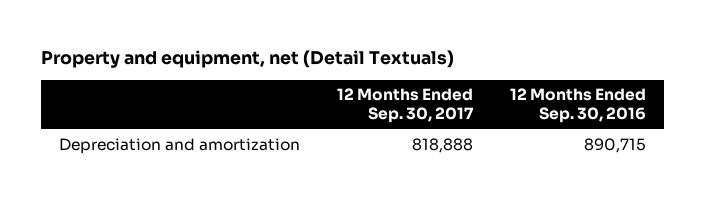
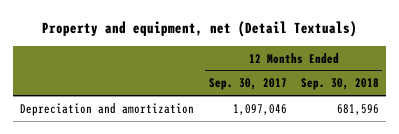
- | 12 Months Ended Sep. 30, 2017 | 12 Months Ended Sep. 30, 2016
+ | 12 Months Ended Sep. 30, 2017 | 12 Months Ended Sep. 30, 2018
- Depreciation and amortization | 818,888 | 890,715
+ Depreciation and amortization | 1,097,046 | 681,596

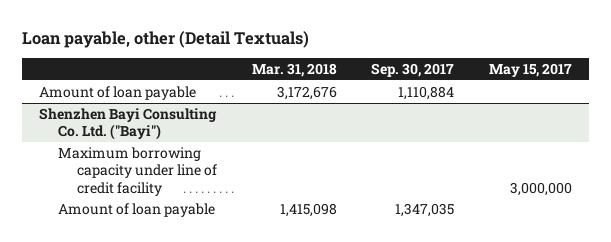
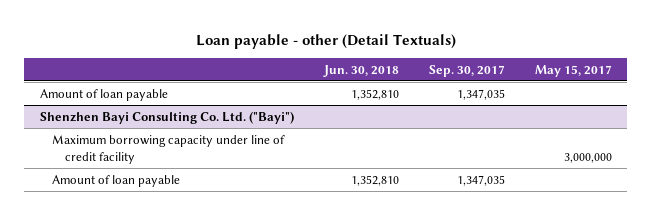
- Loan payable, other (Detail Textuals)
+ Loan payable - other (Detail Textuals)
- | Mar. 31, 2018 | Sep. 30, 2017 | May 15, 2017
+ | Jun. 30, 2018 | Sep. 30, 2017 | May 15, 2017
- Amount of loan payable | 3,172,676 | 1,110,884 |
+ Amount of loan payable | 1,352,810 | 1,347,035 |

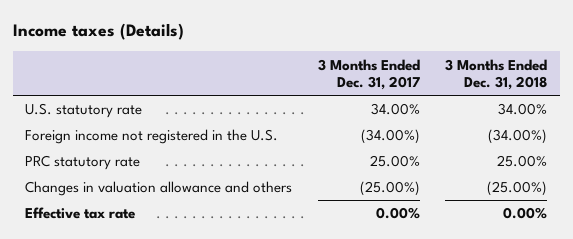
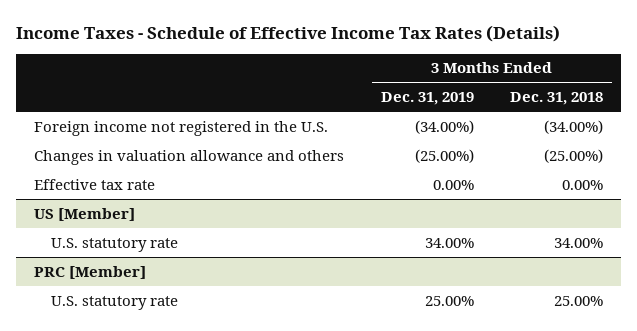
- Income taxes (Details)
+ Income Taxes - Schedule of Effective Income Tax Rates (Details)
- | 3 Months Ended Dec. 31, 2017 | 3 Months Ended Dec. 31, 2018
+ | 3 Months Ended Dec. 31, 2019 | 3 Months Ended Dec. 31, 2018
- U.S. statutory rate | 34.00% | 34.00%
- PRC statutory rate | 25.00% | 25.00%
+ US [Member]
+ U.S. statutory rate | 34.00% | 34.00%
+ PRC [Member]
+ U.S. statutory rate | 25.00% | 25.00%

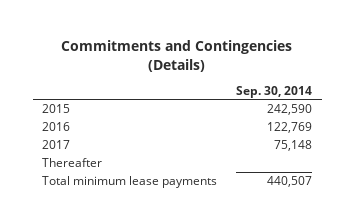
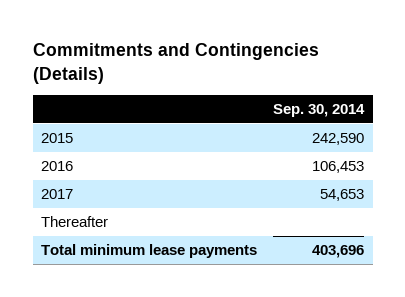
- 2016 | 122,769
- 2017 | 75,148
+ 2016 | 106,453
+ 2017 | 54,653
- Total minimum lease payments | 440,507
+ Total minimum lease payments | 403,696

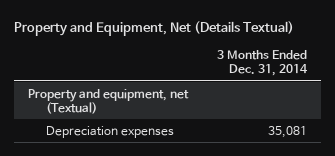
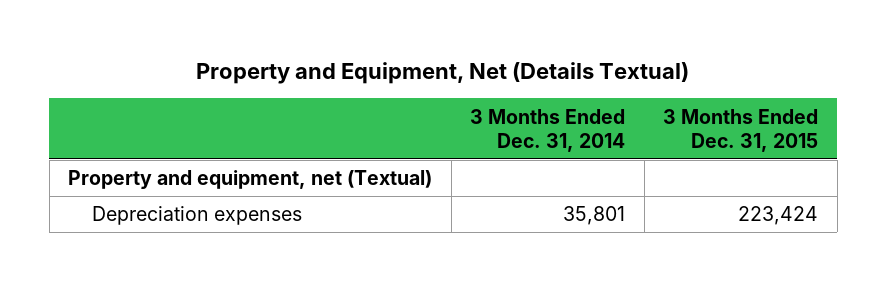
- | 3 Months Ended Dec. 31, 2014
+ | 3 Months Ended Dec. 31, 2014 | 3 Months Ended Dec. 31, 2015
- Depreciation expenses | 35,081
+ Depreciation expenses | 35,801 | 223,424

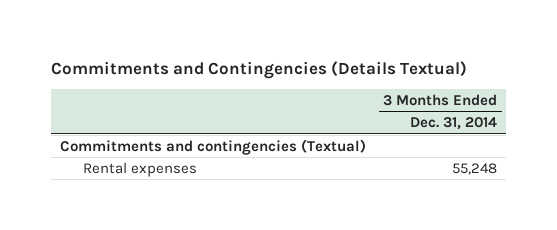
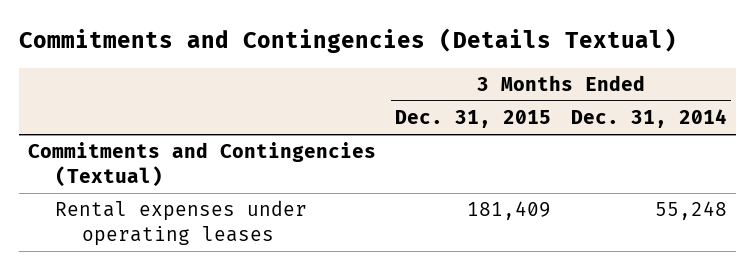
- | 3 Months Ended Dec. 31, 2014
+ | 3 Months Ended Dec. 31, 2015 | 3 Months Ended Dec. 31, 2014
- Commitments and contingencies (Textual)
- Rental expenses | 55,248
+ Commitments and Contingencies (Textual)
+ Rental expenses under operating leases | 181,409 | 55,248

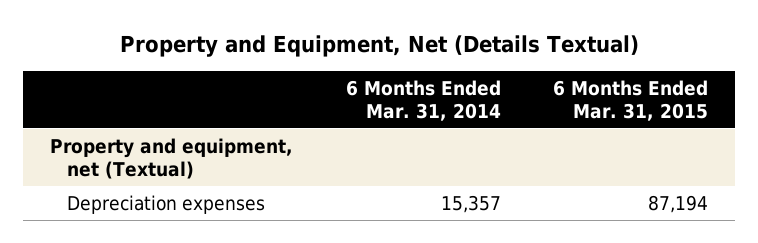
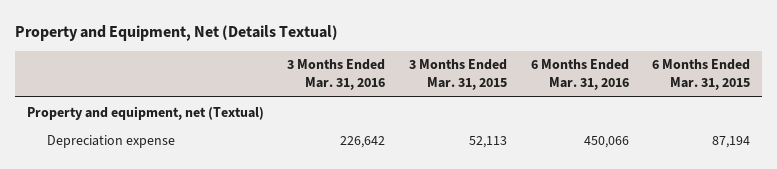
- | 6 Months Ended Mar. 31, 2014 | 6 Months Ended Mar. 31, 2015
+ | 3 Months Ended Mar. 31, 2016 | 3 Months Ended Mar. 31, 2015 | 6 Months Ended Mar. 31, 2016 | 6 Months Ended Mar. 31, 2015
- Depreciation expenses | 15,357 | 87,194
+ Depreciation expense | 226,642 | 52,113 | 450,066 | 87,194

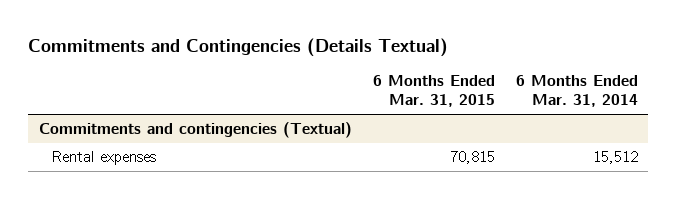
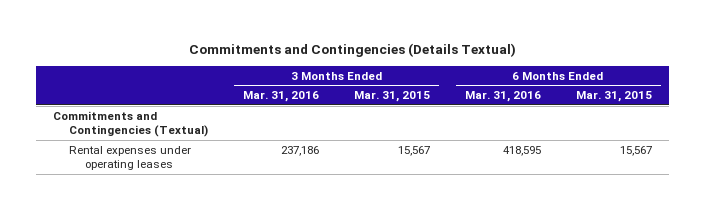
- | 6 Months Ended Mar. 31, 2015 | 6 Months Ended Mar. 31, 2014
+ | 3 Months Ended Mar. 31, 2016 | 3 Months Ended Mar. 31, 2015 | 6 Months Ended Mar. 31, 2016 | 6 Months Ended Mar. 31, 2015
- Commitments and contingencies (Textual)
- Rental expenses | 70,815 | 15,512
+ Commitments and Contingencies (Textual)
+ Rental expenses under operating leases | 237,186 | 15,567 | 418,595 | 15,567

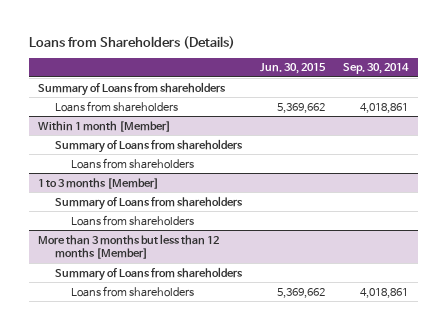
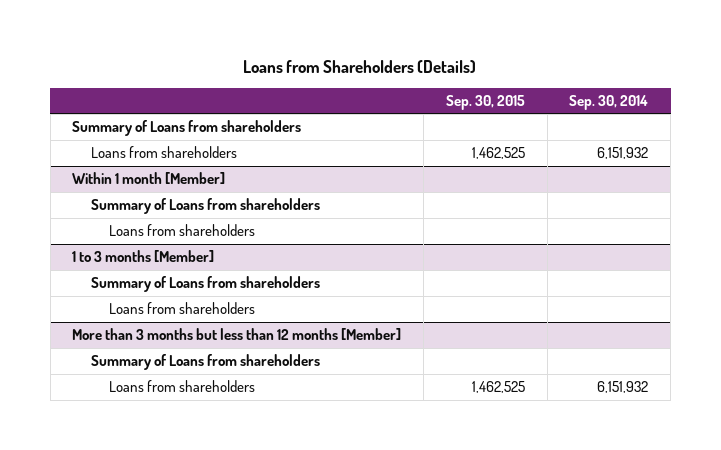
- | Jun. 30, 2015 | Sep. 30, 2014
+ | Sep. 30, 2015 | Sep. 30, 2014
- Loans from shareholders | 5,369,662 | 4,018,861
+ Loans from shareholders | 1,462,525 | 6,151,932
@ More than 3 months but less than 12 months [Member]
- Loans from shareholders | 5,369,662 | 4,018,861
+ Loans from shareholders | 1,462,525 | 6,151,932

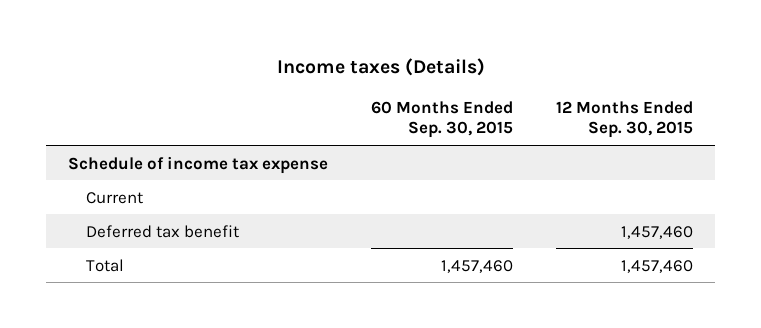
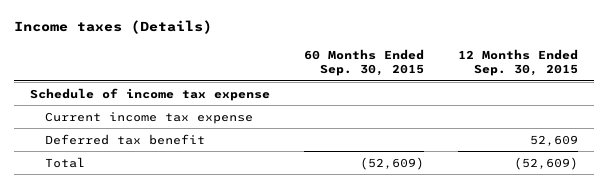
- Current
- Deferred tax benefit | | 1,457,460
- Total | 1,457,460 | 1,457,460
+ Current income tax expense
+ Deferred tax benefit | | 52,609
+ Total | (52,609) | (52,609)

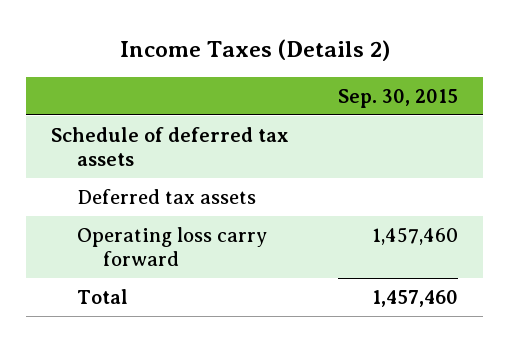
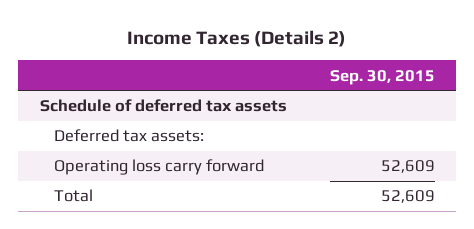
- Deferred tax assets
- Operating loss carry forward | 1,457,460
- Total | 1,457,460
+ Deferred tax assets:
+ Operating loss carry forward | 52,609
+ Total | 52,609

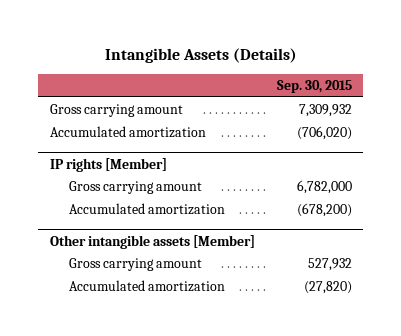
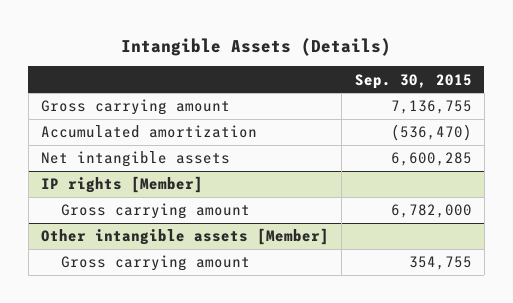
- Gross carrying amount | 7,309,932
- Accumulated amortization | (706,020)
+ Gross carrying amount | 7,136,755
+ Accumulated amortization | (536,470)
+ Net intangible assets | 6,600,285
@ IP rights [Member]
- Accumulated amortization | (678,200)
@ Other intangible assets [Member]
- Gross carrying amount | 527,932
- Accumulated amortization | (27,820)
+ Gross carrying amount | 354,755

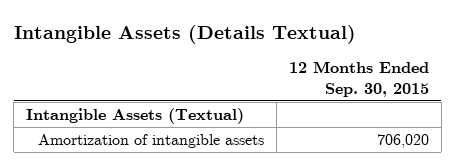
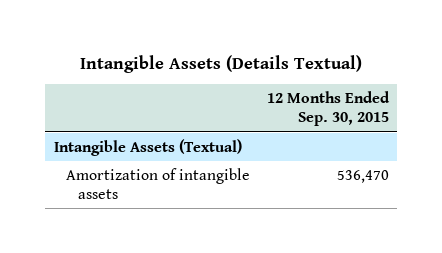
- Amortization of intangible assets | 706,020
+ Amortization of intangible assets | 536,470

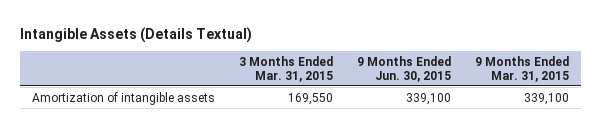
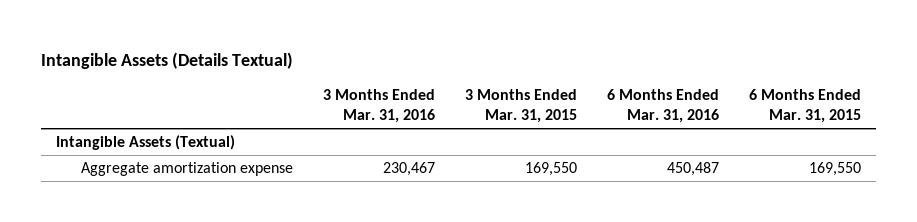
- | 3 Months Ended Mar. 31, 2015 | 9 Months Ended Jun. 30, 2015 | 9 Months Ended Mar. 31, 2015
+ | 3 Months Ended Mar. 31, 2016 | 3 Months Ended Mar. 31, 2015 | 6 Months Ended Mar. 31, 2016 | 6 Months Ended Mar. 31, 2015
- Amortization of intangible assets | 169,550 | 339,100 | 339,100
+ Intangible Assets (Textual)
+ Aggregate amortization expense | 230,467 | 169,550 | 450,487 | 169,550

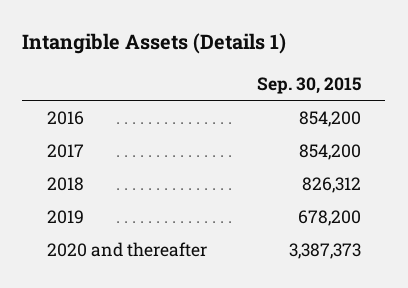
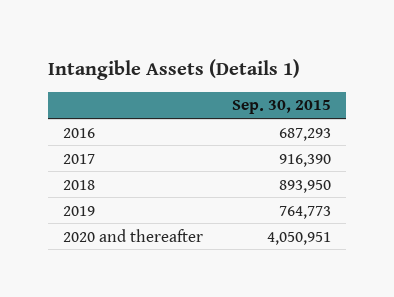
- 2016 | 854,200
- 2017 | 854,200
- 2018 | 826,312
- 2019 | 678,200
- 2020 and thereafter | 3,387,373
+ 2016 | 687,293
+ 2017 | 916,390
+ 2018 | 893,950
+ 2019 | 764,773
+ 2020 and thereafter | 4,050,951

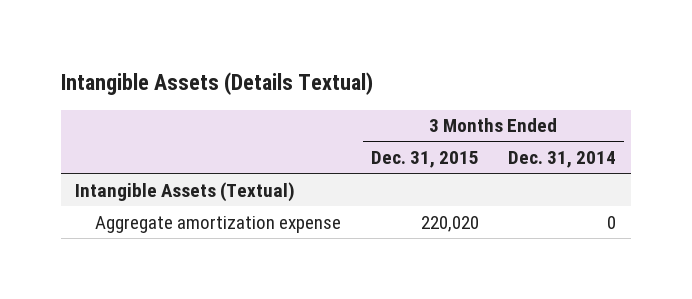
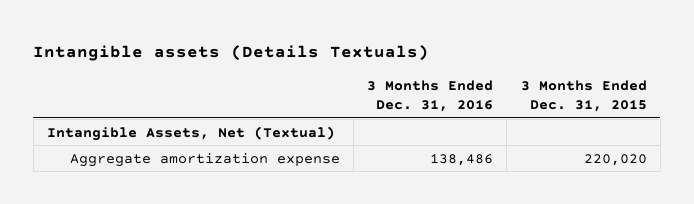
- Intangible Assets (Details Textual)
+ Intangible assets (Details Textuals)
- | 3 Months Ended Dec. 31, 2015 | 3 Months Ended Dec. 31, 2014
+ | 3 Months Ended Dec. 31, 2016 | 3 Months Ended Dec. 31, 2015
- Intangible Assets (Textual)
+ Intangible Assets, Net (Textual)

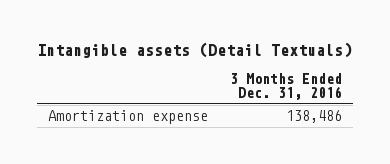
- Intangible assets (Details Textuals)
+ Intangible assets (Detail Textuals)
- | 3 Months Ended Dec. 31, 2016 | 3 Months Ended Dec. 31, 2015
+ | 3 Months Ended Dec. 31, 2016
- Intangible Assets, Net (Textual)
- Aggregate amortization expense | 138,486 | 220,020
+ Amortization expense | 138,486

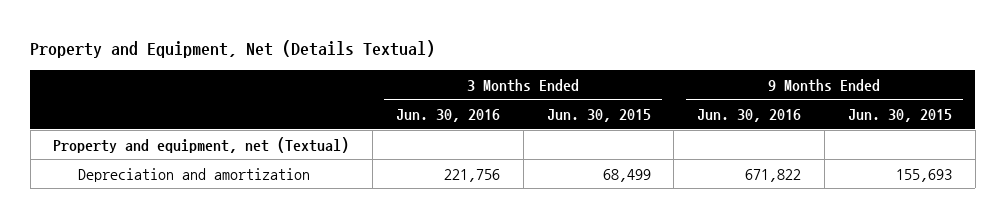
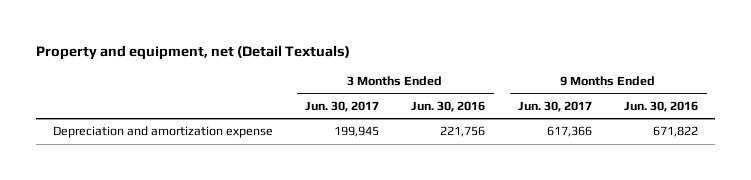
- Property and Equipment, Net (Details Textual)
+ Property and equipment, net (Detail Textuals)
- | 3 Months Ended Jun. 30, 2016 | 3 Months Ended Jun. 30, 2015 | 9 Months Ended Jun. 30, 2016 | 9 Months Ended Jun. 30, 2015
+ | 3 Months Ended Jun. 30, 2017 | 3 Months Ended Jun. 30, 2016 | 9 Months Ended Jun. 30, 2017 | 9 Months Ended Jun. 30, 2016
- Property and equipment, net (Textual)
- Depreciation and amortization | 221,756 | 68,499 | 671,822 | 155,693
+ Depreciation and amortization expense | 199,945 | 221,756 | 617,366 | 671,822

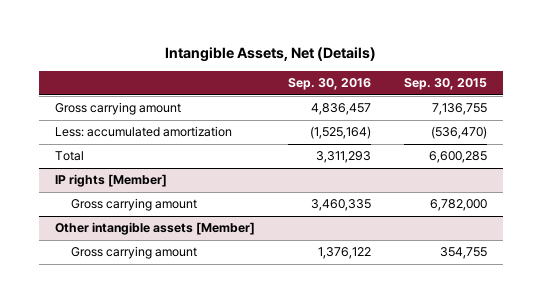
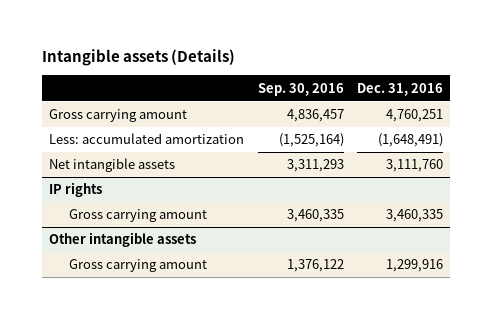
- Intangible Assets, Net (Details)
+ Intangible assets (Details)
- | Sep. 30, 2016 | Sep. 30, 2015
+ | Sep. 30, 2016 | Dec. 31, 2016
- Total | 3,311,293 | 6,600,285
- IP rights [Member]
+ Net intangible assets | 3,311,293 | 3,111,760
+ IP rights
- Other intangible assets [Member]
+ Other intangible assets

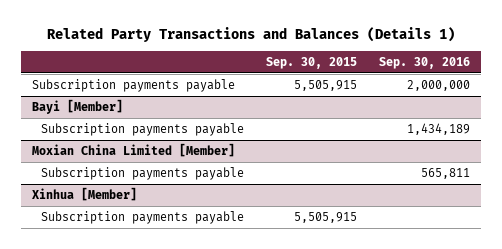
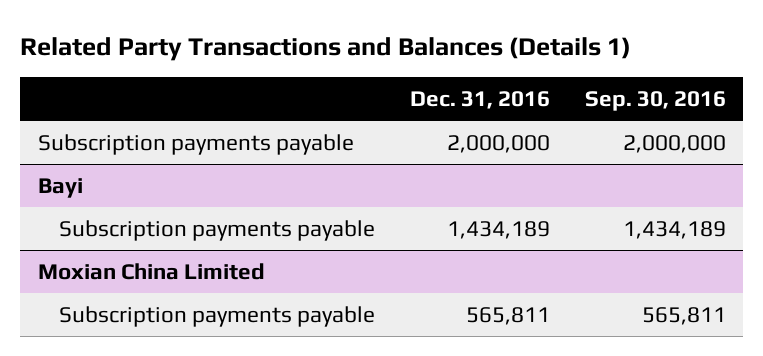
- | Sep. 30, 2015 | Sep. 30, 2016
+ | Dec. 31, 2016 | Sep. 30, 2016
- Bayi [Member]
+ Bayi
- Moxian China Limited [Member]
+ Moxian China Limited
- Xinhua [Member]
- Subscription payments payable | 5,505,915 |

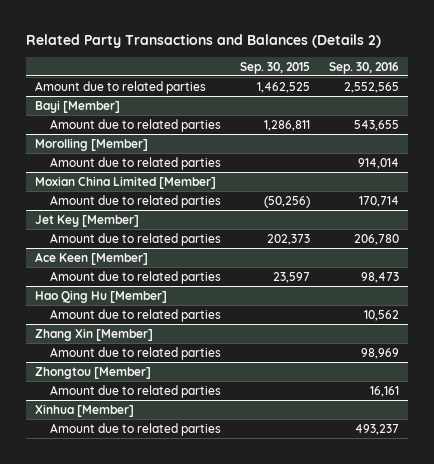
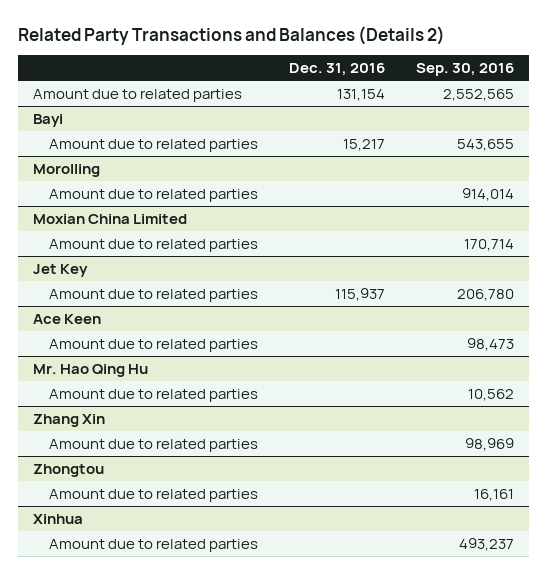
- | Sep. 30, 2015 | Sep. 30, 2016
+ | Dec. 31, 2016 | Sep. 30, 2016
- Bayi [Member]
+ Bayi
- Morolling [Member]
+ Morolling
- Moxian China Limited [Member]
+ Moxian China Limited
- Jet Key [Member]
+ Jet Key
- Ace Keen [Member]
+ Ace Keen
- Hao Qing Hu [Member]
+ Mr. Hao Qing Hu
- Zhang Xin [Member]
+ Zhang Xin
- Zhongtou [Member]
+ Zhongtou
- Xinhua [Member]
+ Xinhua

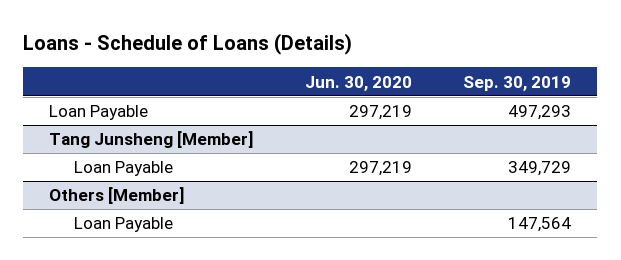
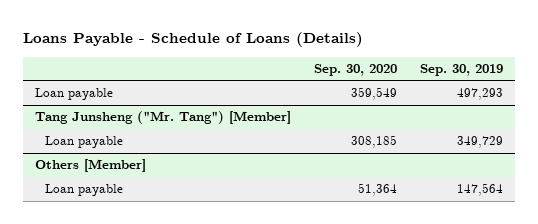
- Loans - Schedule of Loans (Details)
+ Loans Payable - Schedule of Loans (Details)
- | Jun. 30, 2020 | Sep. 30, 2019
+ | Sep. 30, 2020 | Sep. 30, 2019
- Loan Payable | 297,219 | 497,293
- Tang Junsheng [Member]
- Loan Payable | 297,219 | 349,729
+ Loan payable | 359,549 | 497,293
+ Tang Junsheng ("Mr. Tang") [Member]
+ Loan payable | 308,185 | 349,729
@ Others [Member]
- Loan Payable | | 147,564
+ Loan payable | 51,364 | 147,564

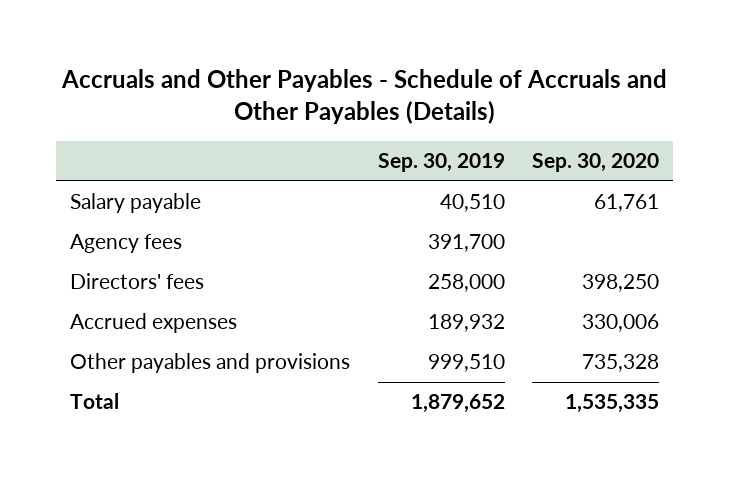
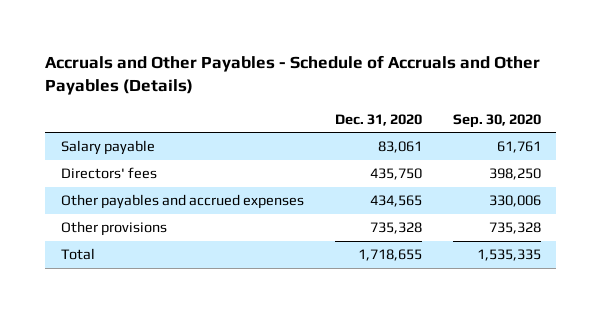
- | Sep. 30, 2019 | Sep. 30, 2020
+ | Dec. 31, 2020 | Sep. 30, 2020
- Agency fees | 391,700 |
- Accrued expenses | 189,932 | 330,006
- Other payables and provisions | 999,510 | 735,328
+ Other payables and accrued expenses | 434,565 | 330,006
+ Other provisions | 735,328 | 735,328

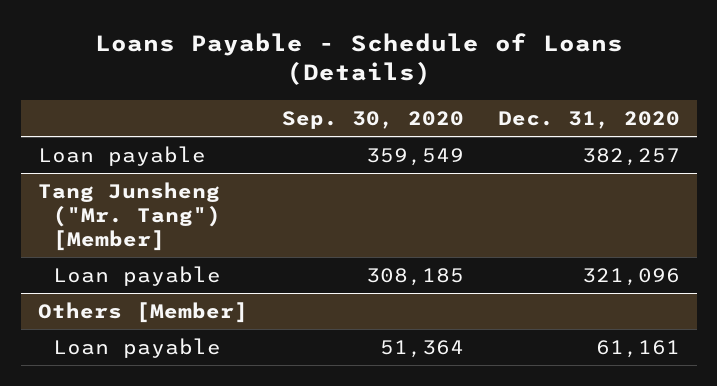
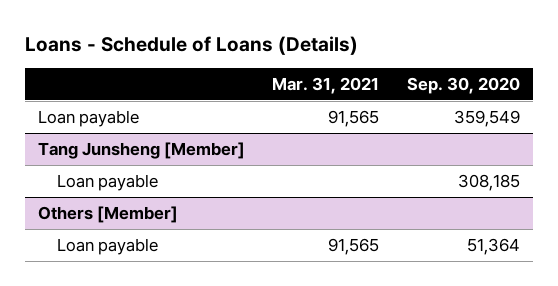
- Loans Payable - Schedule of Loans (Details)
+ Loans - Schedule of Loans (Details)
- | Sep. 30, 2020 | Dec. 31, 2020
+ | Mar. 31, 2021 | Sep. 30, 2020
- Tang Junsheng ("Mr. Tang") [Member]
+ Tang Junsheng [Member]

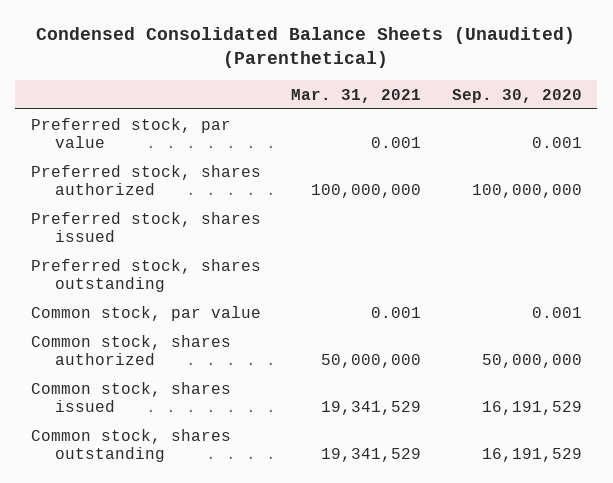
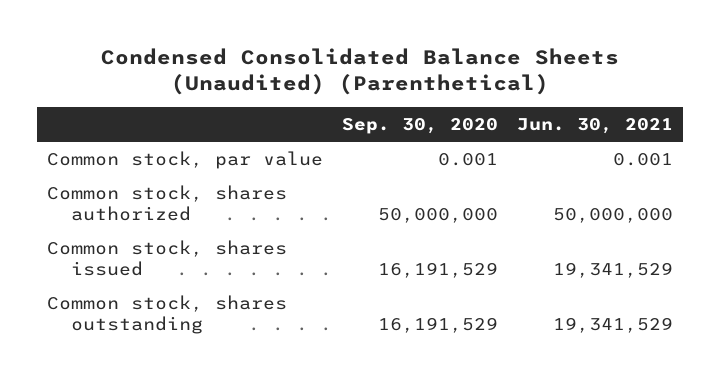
- | Mar. 31, 2021 | Sep. 30, 2020
+ | Sep. 30, 2020 | Jun. 30, 2021
- Preferred stock, par value | 0.001 | 0.001
- Preferred stock, shares authorized | 100,000,000 | 100,000,000
- Preferred stock, shares issued
- Preferred stock, shares outstanding

